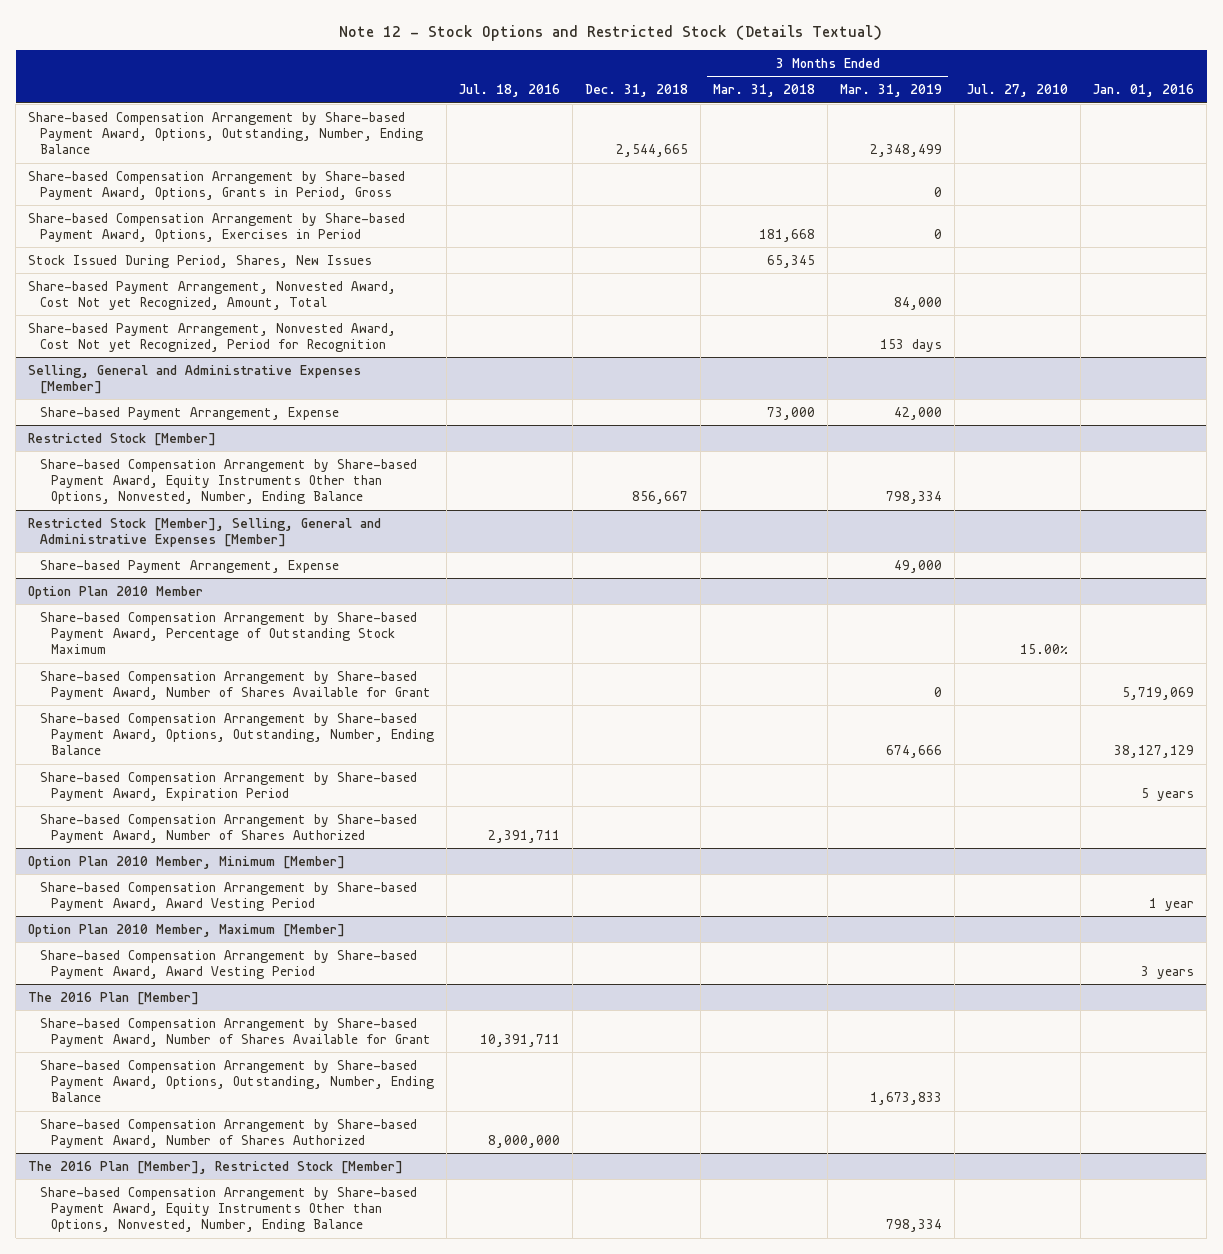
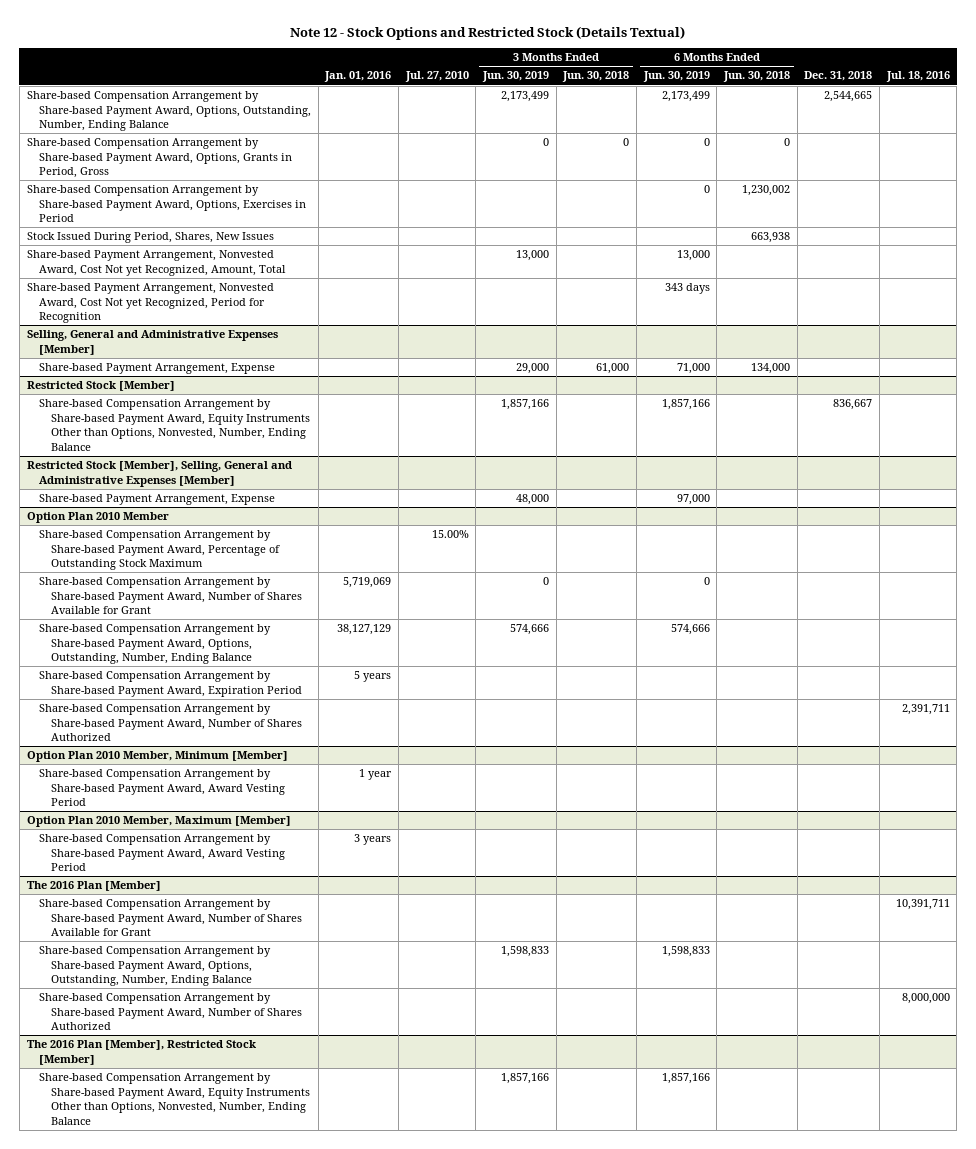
- | Jul. 18, 2016 | Dec. 31, 2018 | 3 Months Ended Mar. 31, 2018 | 3 Months Ended Mar. 31, 2019 | Jul. 27, 2010 | Jan. 01, 2016
+ | Jan. 01, 2016 | Jul. 27, 2010 | 3 Months Ended Jun. 30, 2019 | 3 Months Ended Jun. 30, 2018 | 6 Months Ended Jun. 30, 2019 | 6 Months Ended Jun. 30, 2018 | Dec. 31, 2018 | Jul. 18, 2016
@ Restricted Stock [Member]
- Share-based Compensation Arrangement by Share-based Payment Award, Equity Instruments Other than Options, Nonvested, Number, Ending Balance | | 856,667 | | 798,334 | |
+ Share-based Compensation Arrangement by Share-based Payment Award, Equity Instruments Other than Options, Nonvested, Number, Ending Balance | | | 1,857,166 | | 1,857,166 | | 836,667 |

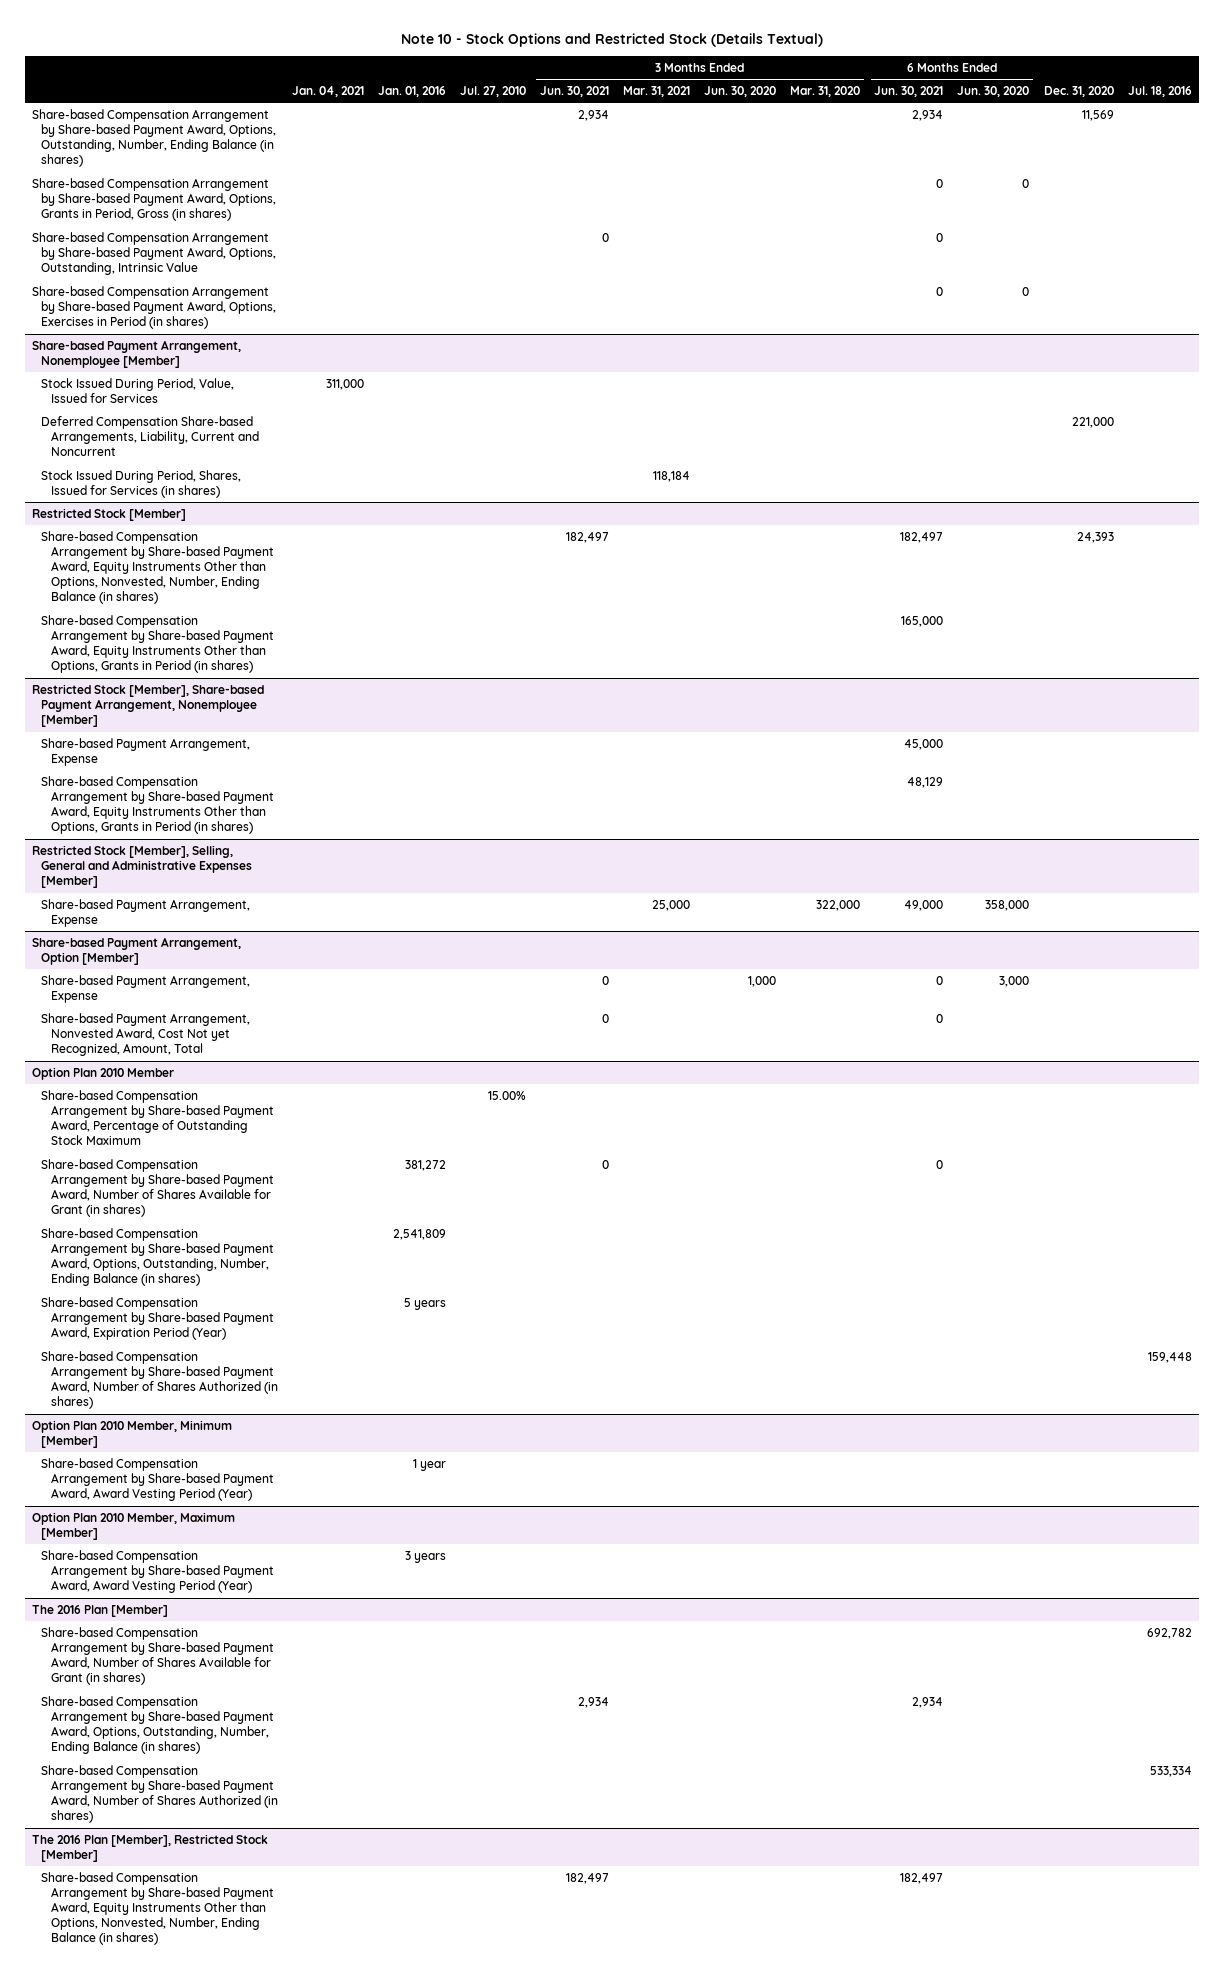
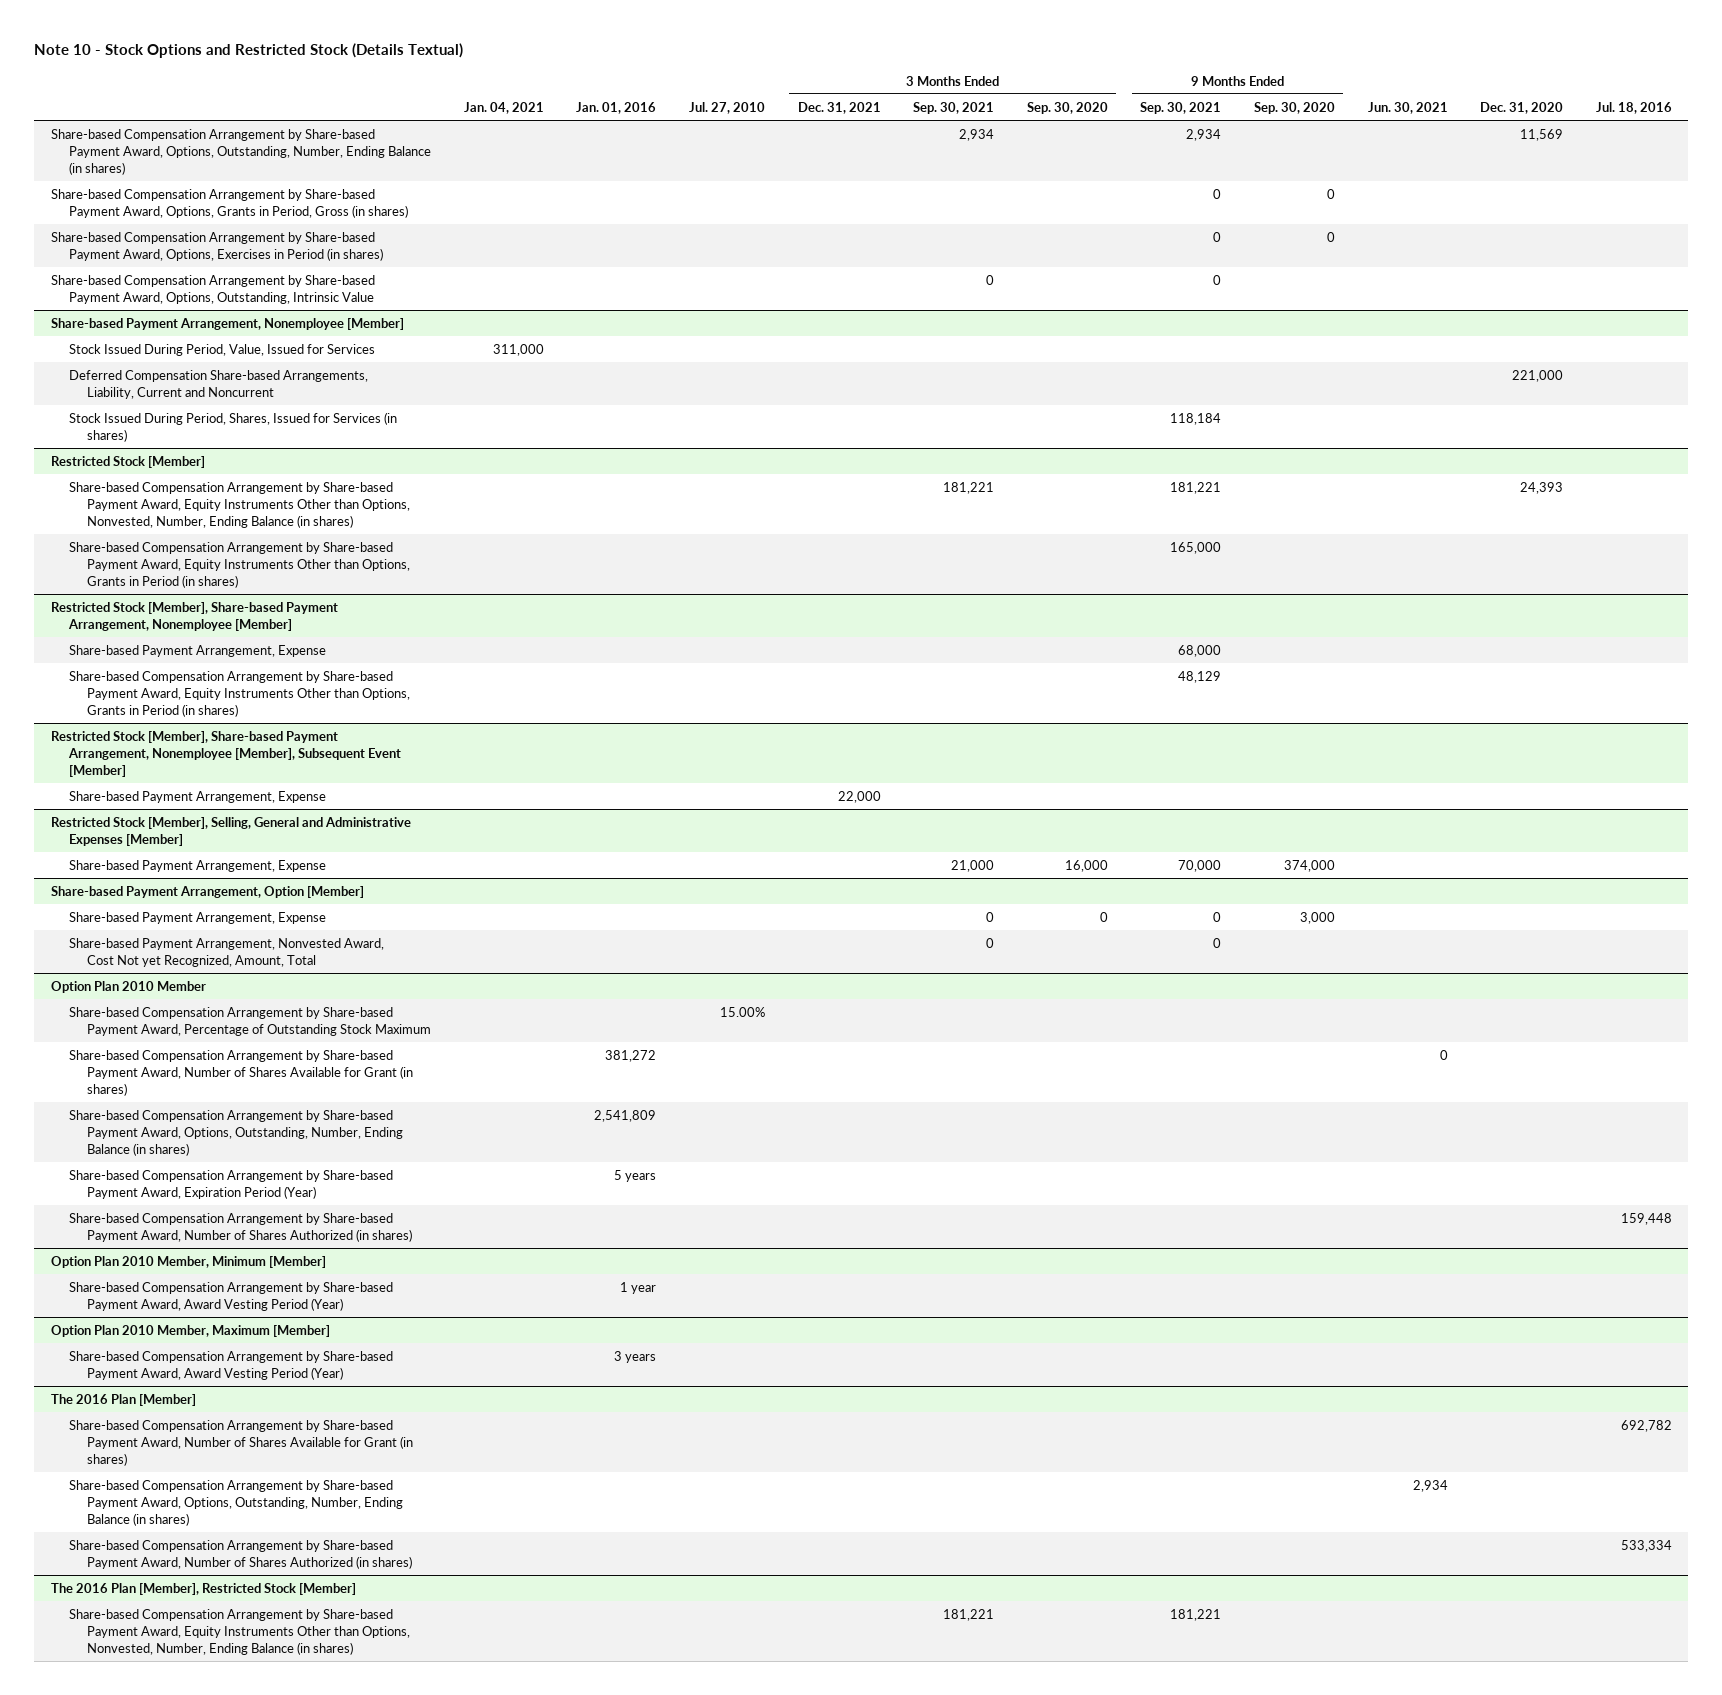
- | Jan. 04, 2021 | Jan. 01, 2016 | Jul. 27, 2010 | 3 Months Ended Jun. 30, 2021 | 3 Months Ended Mar. 31, 2021 | 3 Months Ended Jun. 30, 2020 | 3 Months Ended Mar. 31, 2020 | 6 Months Ended Jun. 30, 2021 | 6 Months Ended Jun. 30, 2020 | Dec. 31, 2020 | Jul. 18, 2016
+ | Jan. 04, 2021 | Jan. 01, 2016 | Jul. 27, 2010 | 3 Months Ended Dec. 31, 2021 | 3 Months Ended Sep. 30, 2021 | 3 Months Ended Sep. 30, 2020 | 9 Months Ended Sep. 30, 2021 | 9 Months Ended Sep. 30, 2020 | Jun. 30, 2021 | Dec. 31, 2020 | Jul. 18, 2016
moved down: Share-based Compensation Arrangement by Share-based Payment Award, Options, Outstanding, Intrinsic Value | | | | | 0 | | 0 | | | |
+ Restricted Stock [Member], Share-based Payment Arrangement, Nonemployee [Member], Subsequent Event [Member]
+ Share-based Payment Arrangement, Expense | | | | 22,000 | | | | | | |

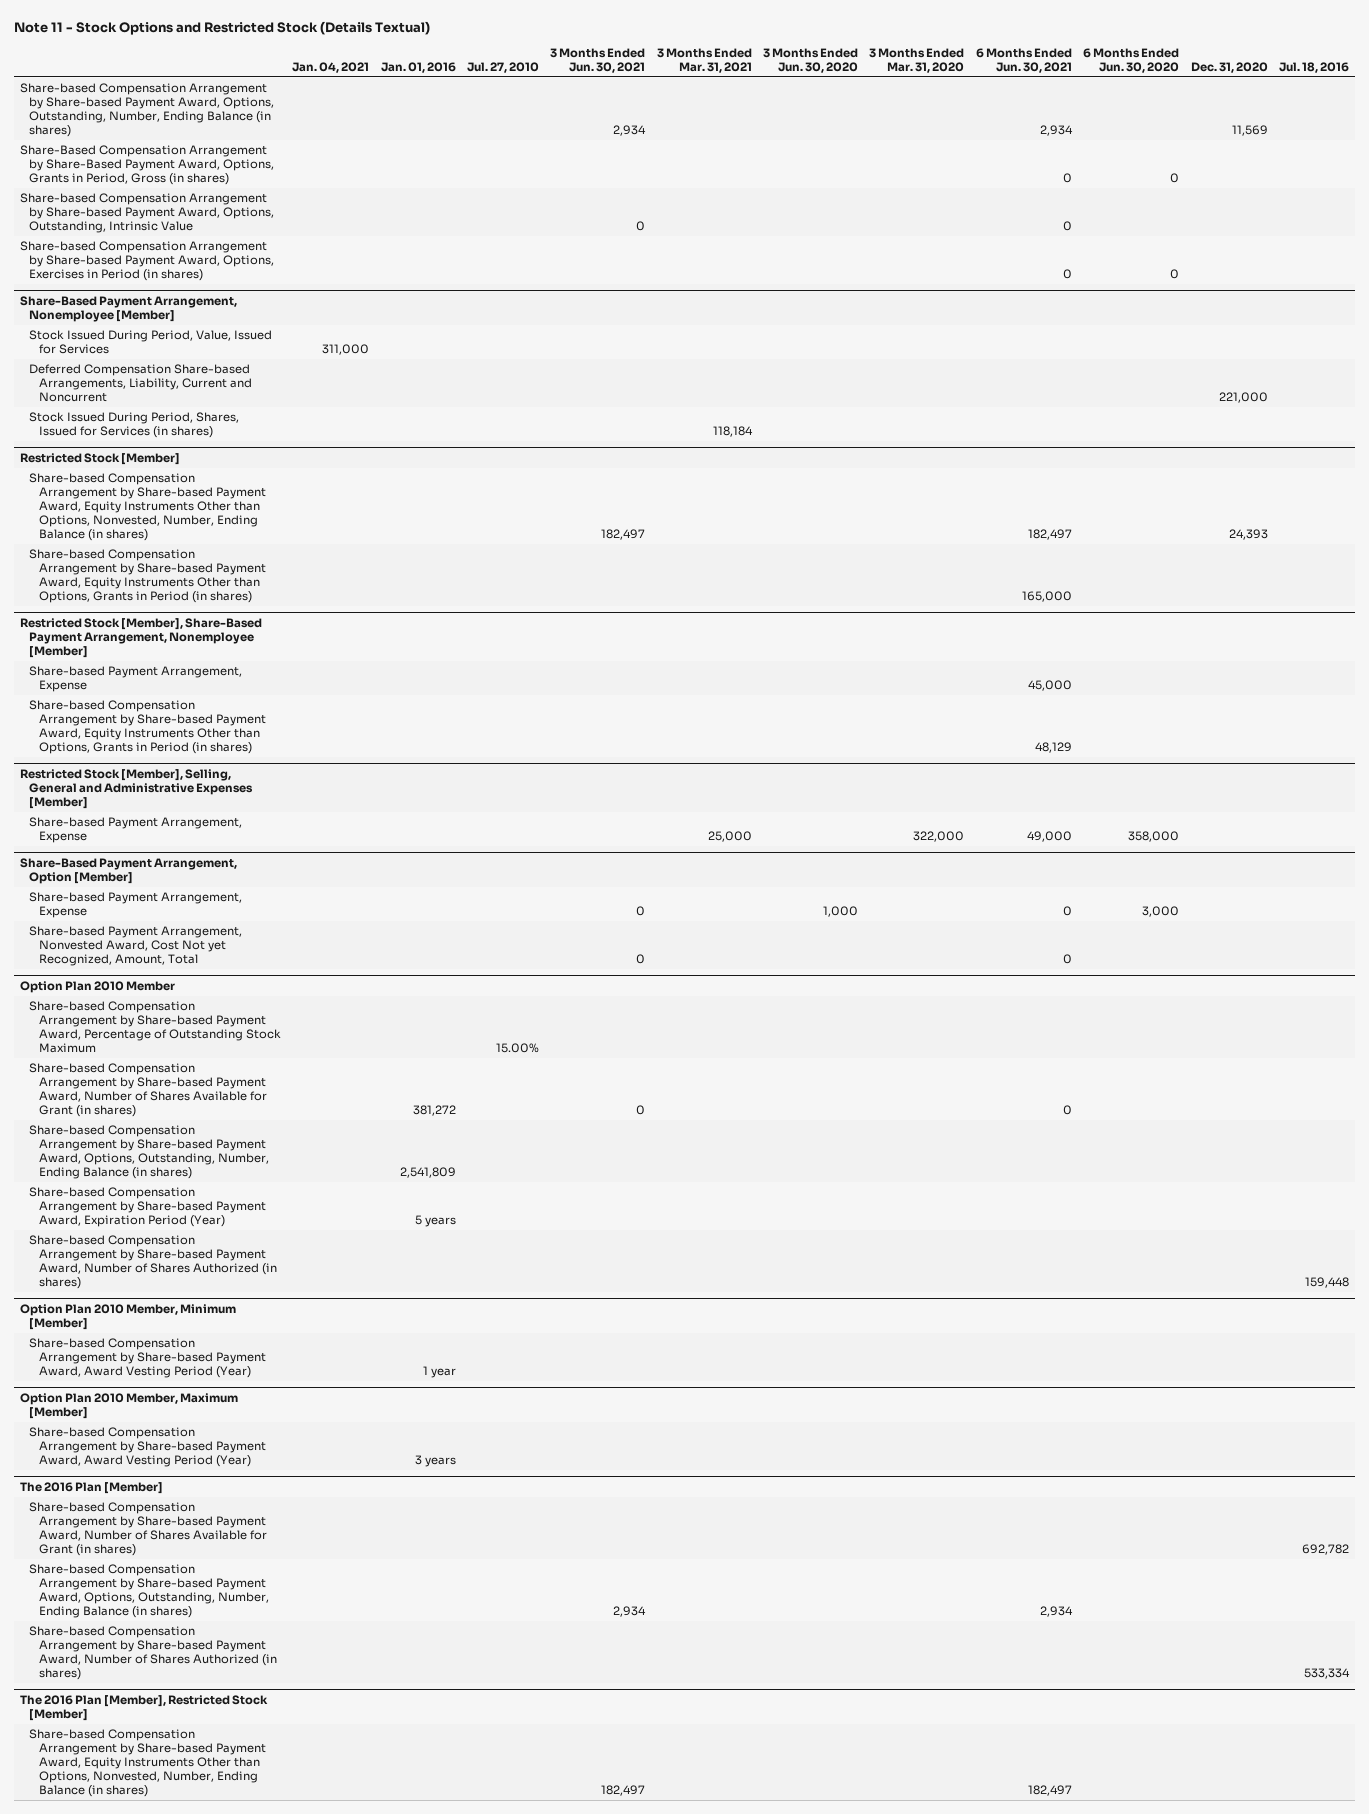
- Note 10 - Stock Options and Restricted Stock (Details Textual)
+ Note 11 - Stock Options and Restricted Stock (Details Textual)
- | Jan. 04, 2021 | Jan. 01, 2016 | Jul. 27, 2010 | 3 Months Ended Dec. 31, 2021 | 3 Months Ended Sep. 30, 2021 | 3 Months Ended Sep. 30, 2020 | 9 Months Ended Sep. 30, 2021 | 9 Months Ended Sep. 30, 2020 | Jun. 30, 2021 | Dec. 31, 2020 | Jul. 18, 2016
+ | Jan. 04, 2021 | Jan. 01, 2016 | Jul. 27, 2010 | 3 Months Ended Jun. 30, 2021 | 3 Months Ended Mar. 31, 2021 | 3 Months Ended Jun. 30, 2020 | 3 Months Ended Mar. 31, 2020 | 6 Months Ended Jun. 30, 2021 | 6 Months Ended Jun. 30, 2020 | Dec. 31, 2020 | Jul. 18, 2016
- Share-based Compensation Arrangement by Share-based Payment Award, Options, Grants in Period, Gross (in shares) | | | | | | | 0 | 0 | | |
+ Share-Based Compensation Arrangement by Share-Based Payment Award, Options, Grants in Period, Gross (in shares) | | | | | | | | 0 | 0 | |
- Share-based Payment Arrangement, Nonemployee [Member]
moved down: Share-based Compensation Arrangement by Share-based Payment Award, Options, Exercises in Period (in shares) | | | | | | | | 0 | 0 | |
+ Share-Based Payment Arrangement, Nonemployee [Member]
- Restricted Stock [Member], Share-based Payment Arrangement, Nonemployee [Member]
+ Restricted Stock [Member], Share-Based Payment Arrangement, Nonemployee [Member]
- Restricted Stock [Member], Share-based Payment Arrangement, Nonemployee [Member], Subsequent Event [Member]
- Share-based Payment Arrangement, Expense | | | | 22,000 | | | | | | |
- Share-based Payment Arrangement, Option [Member]
+ Share-Based Payment Arrangement, Option [Member]

